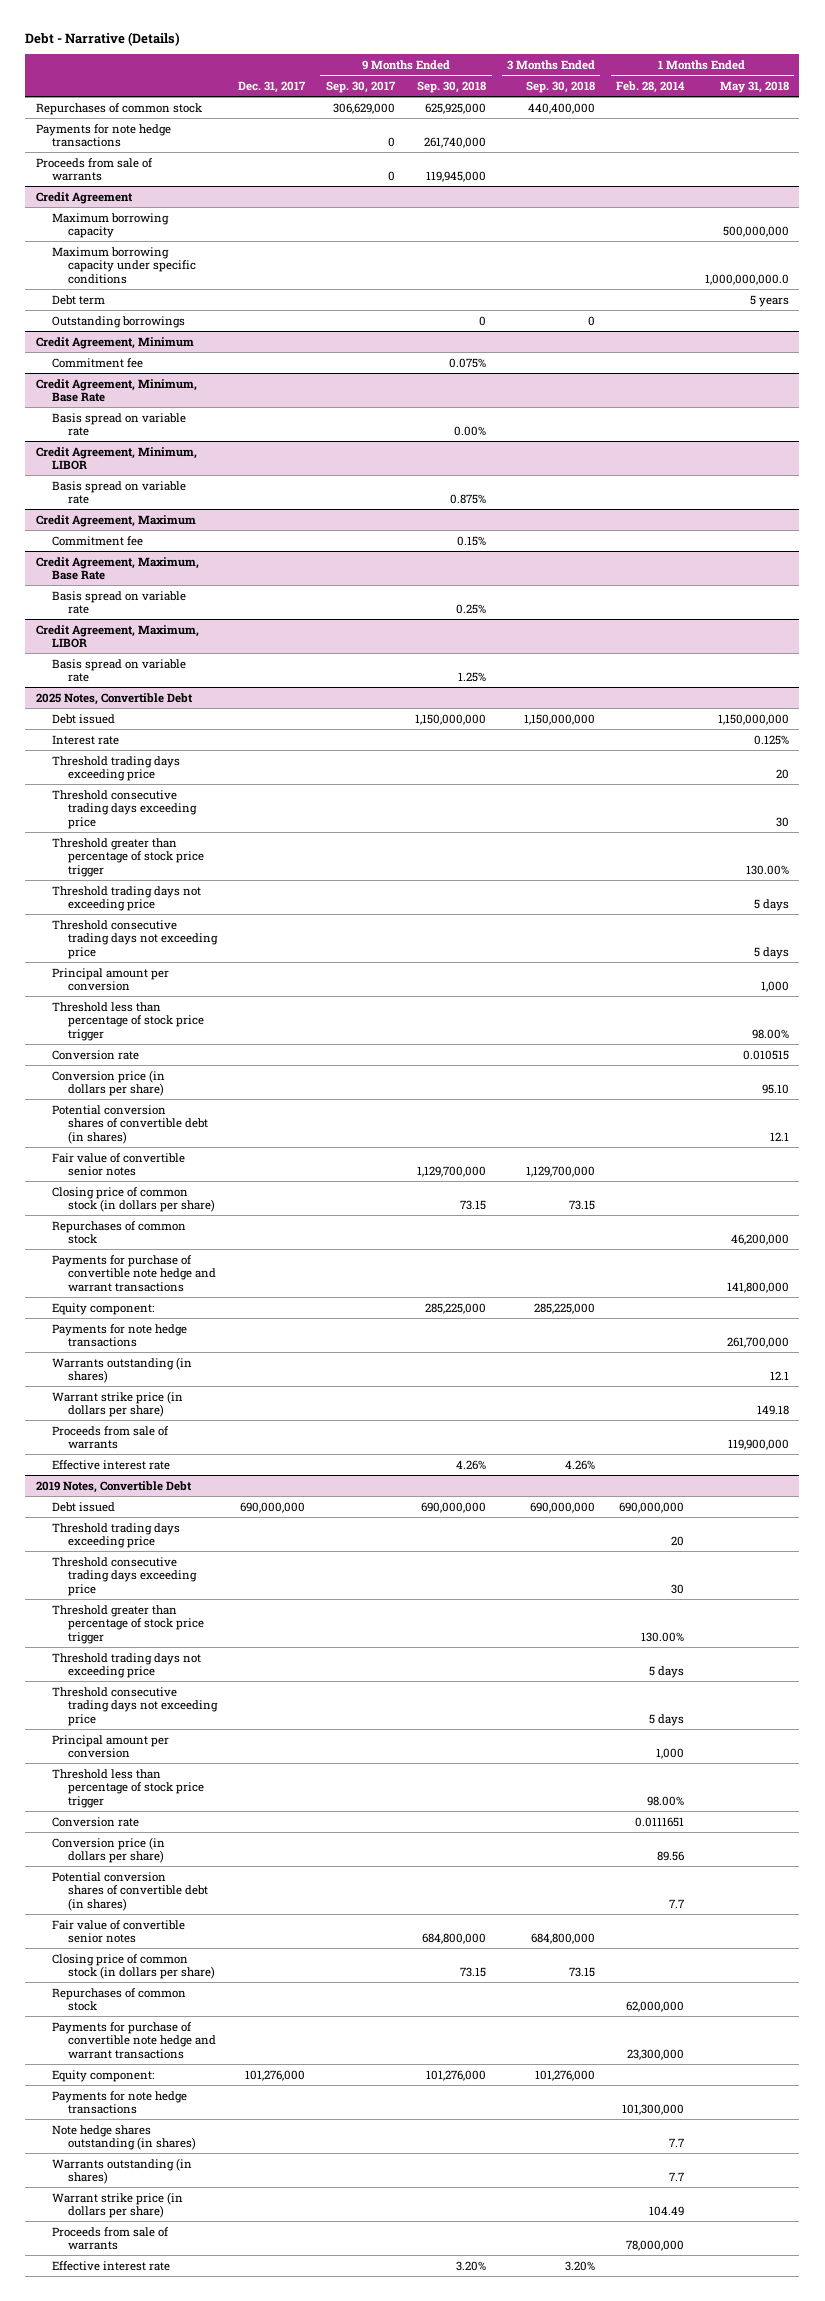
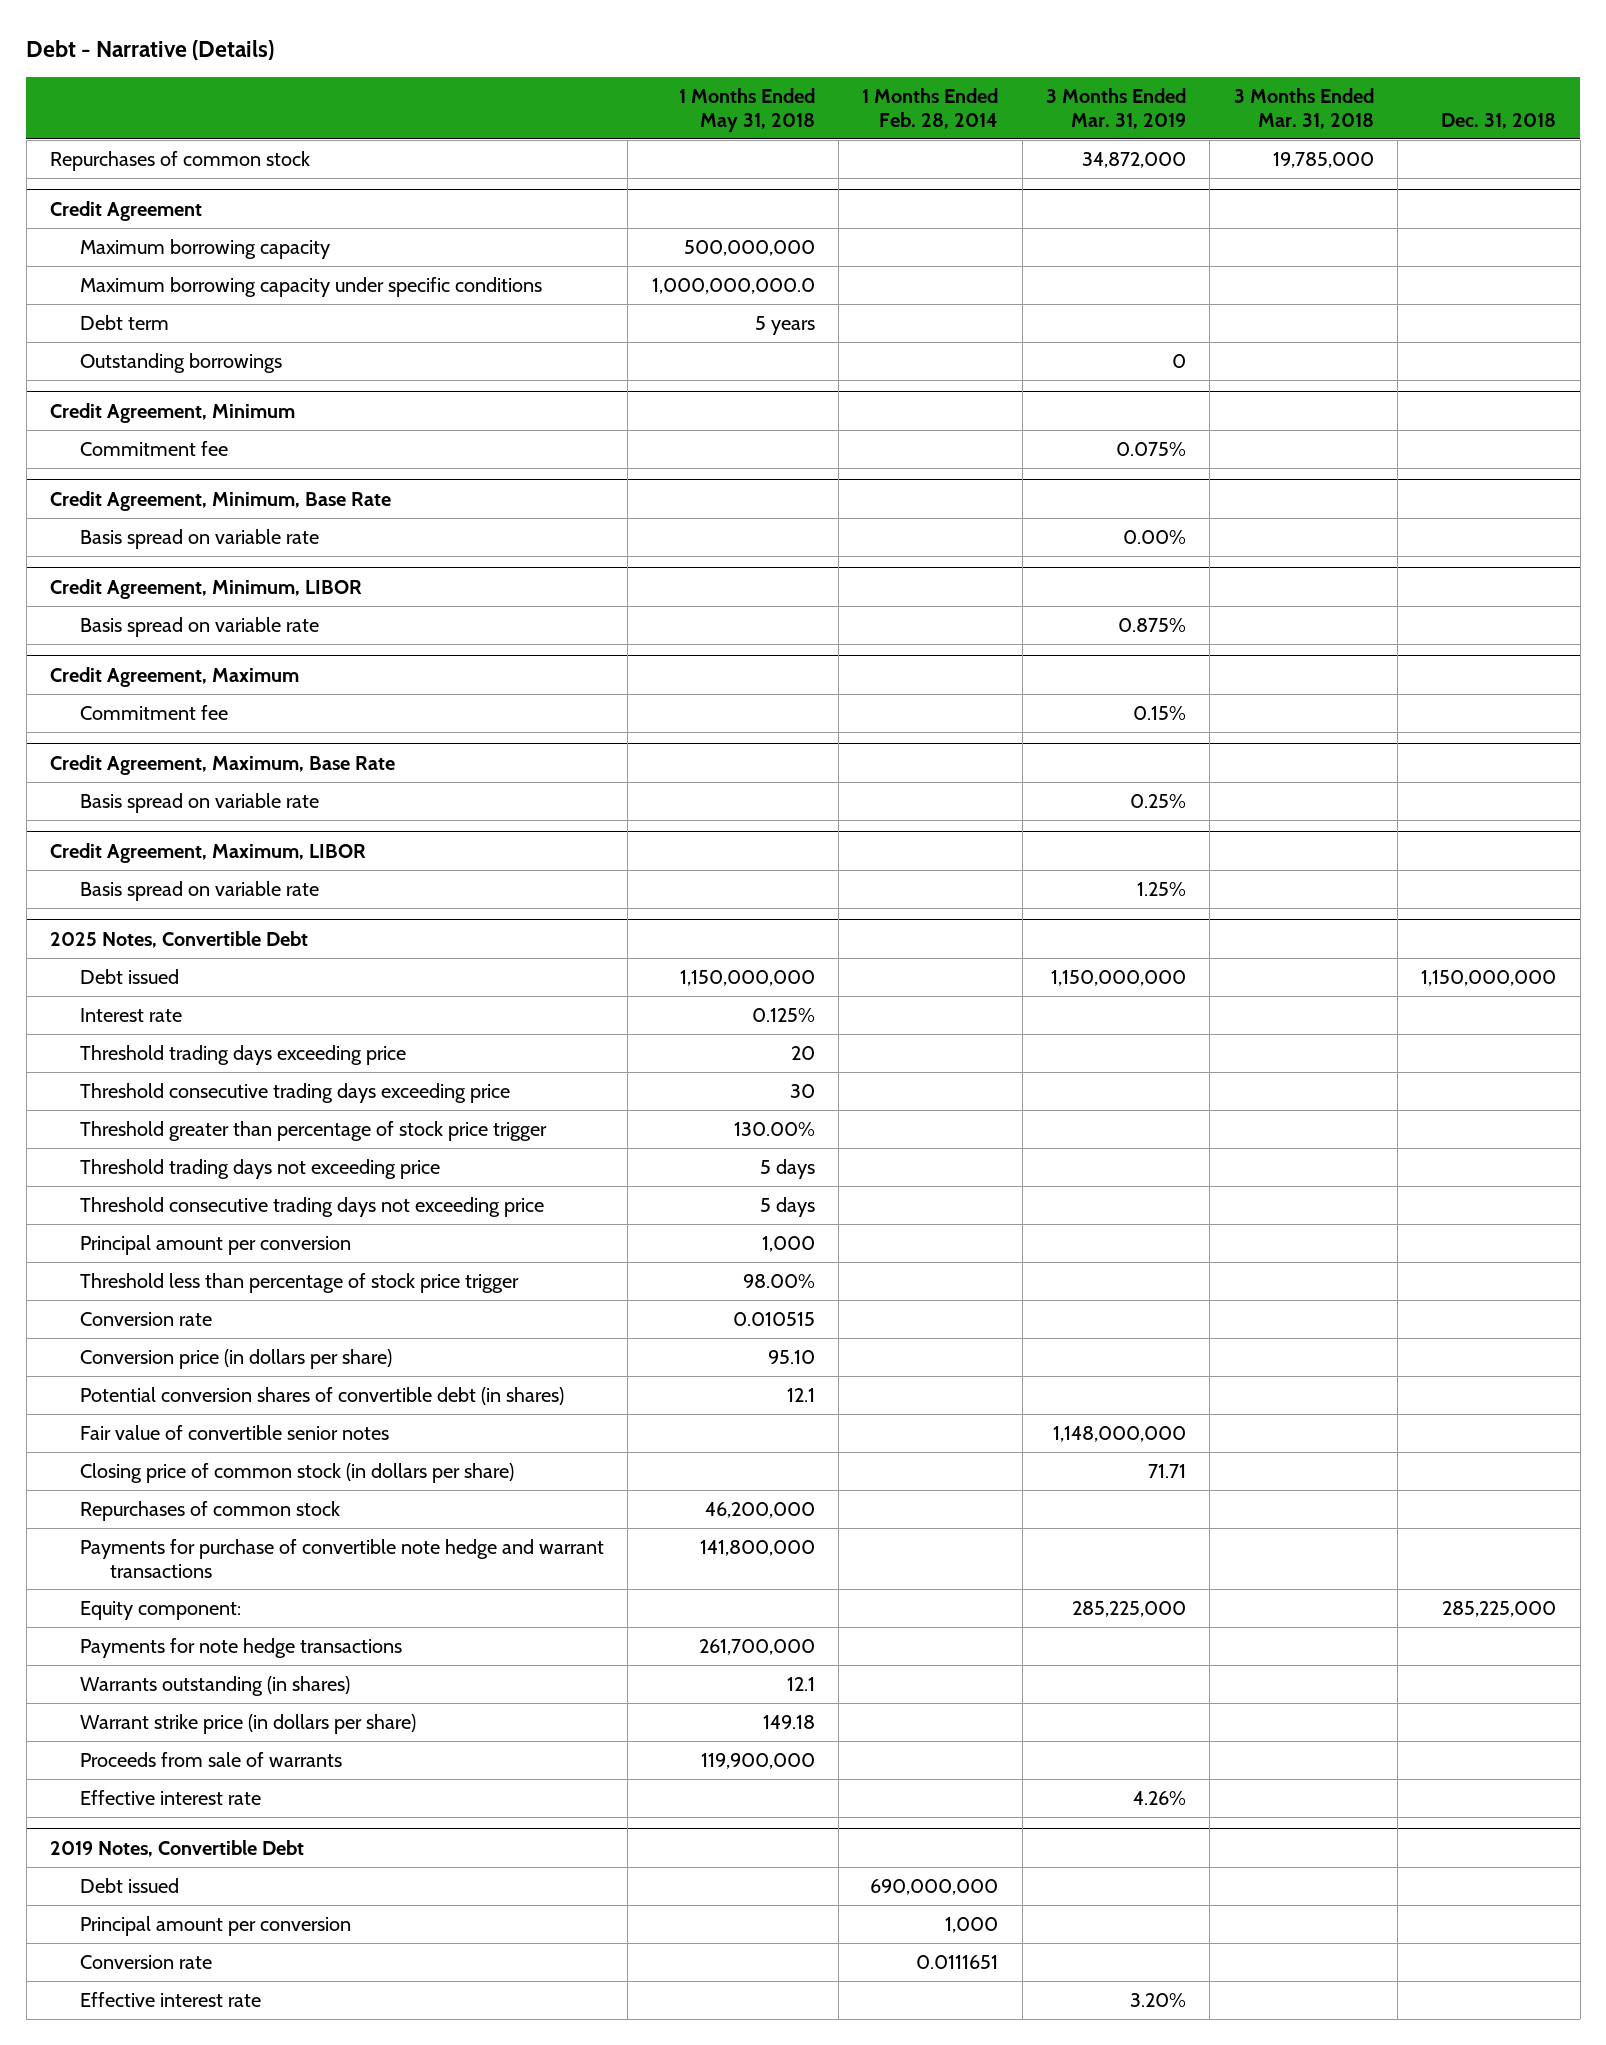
- | Dec. 31, 2017 | 9 Months Ended Sep. 30, 2017 | 9 Months Ended Sep. 30, 2018 | 3 Months Ended Sep. 30, 2018 | 1 Months Ended Feb. 28, 2014 | 1 Months Ended May 31, 2018
+ | 1 Months Ended May 31, 2018 | 1 Months Ended Feb. 28, 2014 | 3 Months Ended Mar. 31, 2019 | 3 Months Ended Mar. 31, 2018 | Dec. 31, 2018
- Payments for note hedge transactions | | 0 | 261,740,000 | | |
- Proceeds from sale of warrants | | 0 | 119,945,000 | | |
@ 2019 Notes, Convertible Debt
- Threshold trading days exceeding price | | | | | 20 |
- Threshold consecutive trading days exceeding price | | | | | 30 |
- Threshold greater than percentage of stock price trigger | | | | | 130.00% |
- Threshold trading days not exceeding price | | | | | 5 days |
- Threshold consecutive trading days not exceeding price | | | | | 5 days |
- Threshold less than percentage of stock price trigger | | | | | 98.00% |
- Conversion price (in dollars per share) | | | | | 89.56 |
- Potential conversion shares of convertible debt (in shares) | | | | | 7.7 |
- Fair value of convertible senior notes | | | 684,800,000 | 684,800,000 | |
- Closing price of common stock (in dollars per share) | | | 73.15 | 73.15 | |
- Repurchases of common stock | | | | | 62,000,000 |
- Payments for purchase of convertible note hedge and warrant transactions | | | | | 23,300,000 |
- Equity component: | 101,276,000 | | 101,276,000 | 101,276,000 | |
- Payments for note hedge transactions | | | | | 101,300,000 |
- Note hedge shares outstanding (in shares) | | | | | 7.7 |
- Warrants outstanding (in shares) | | | | | 7.7 |
- Warrant strike price (in dollars per share) | | | | | 104.49 |
- Proceeds from sale of warrants | | | | | 78,000,000 |

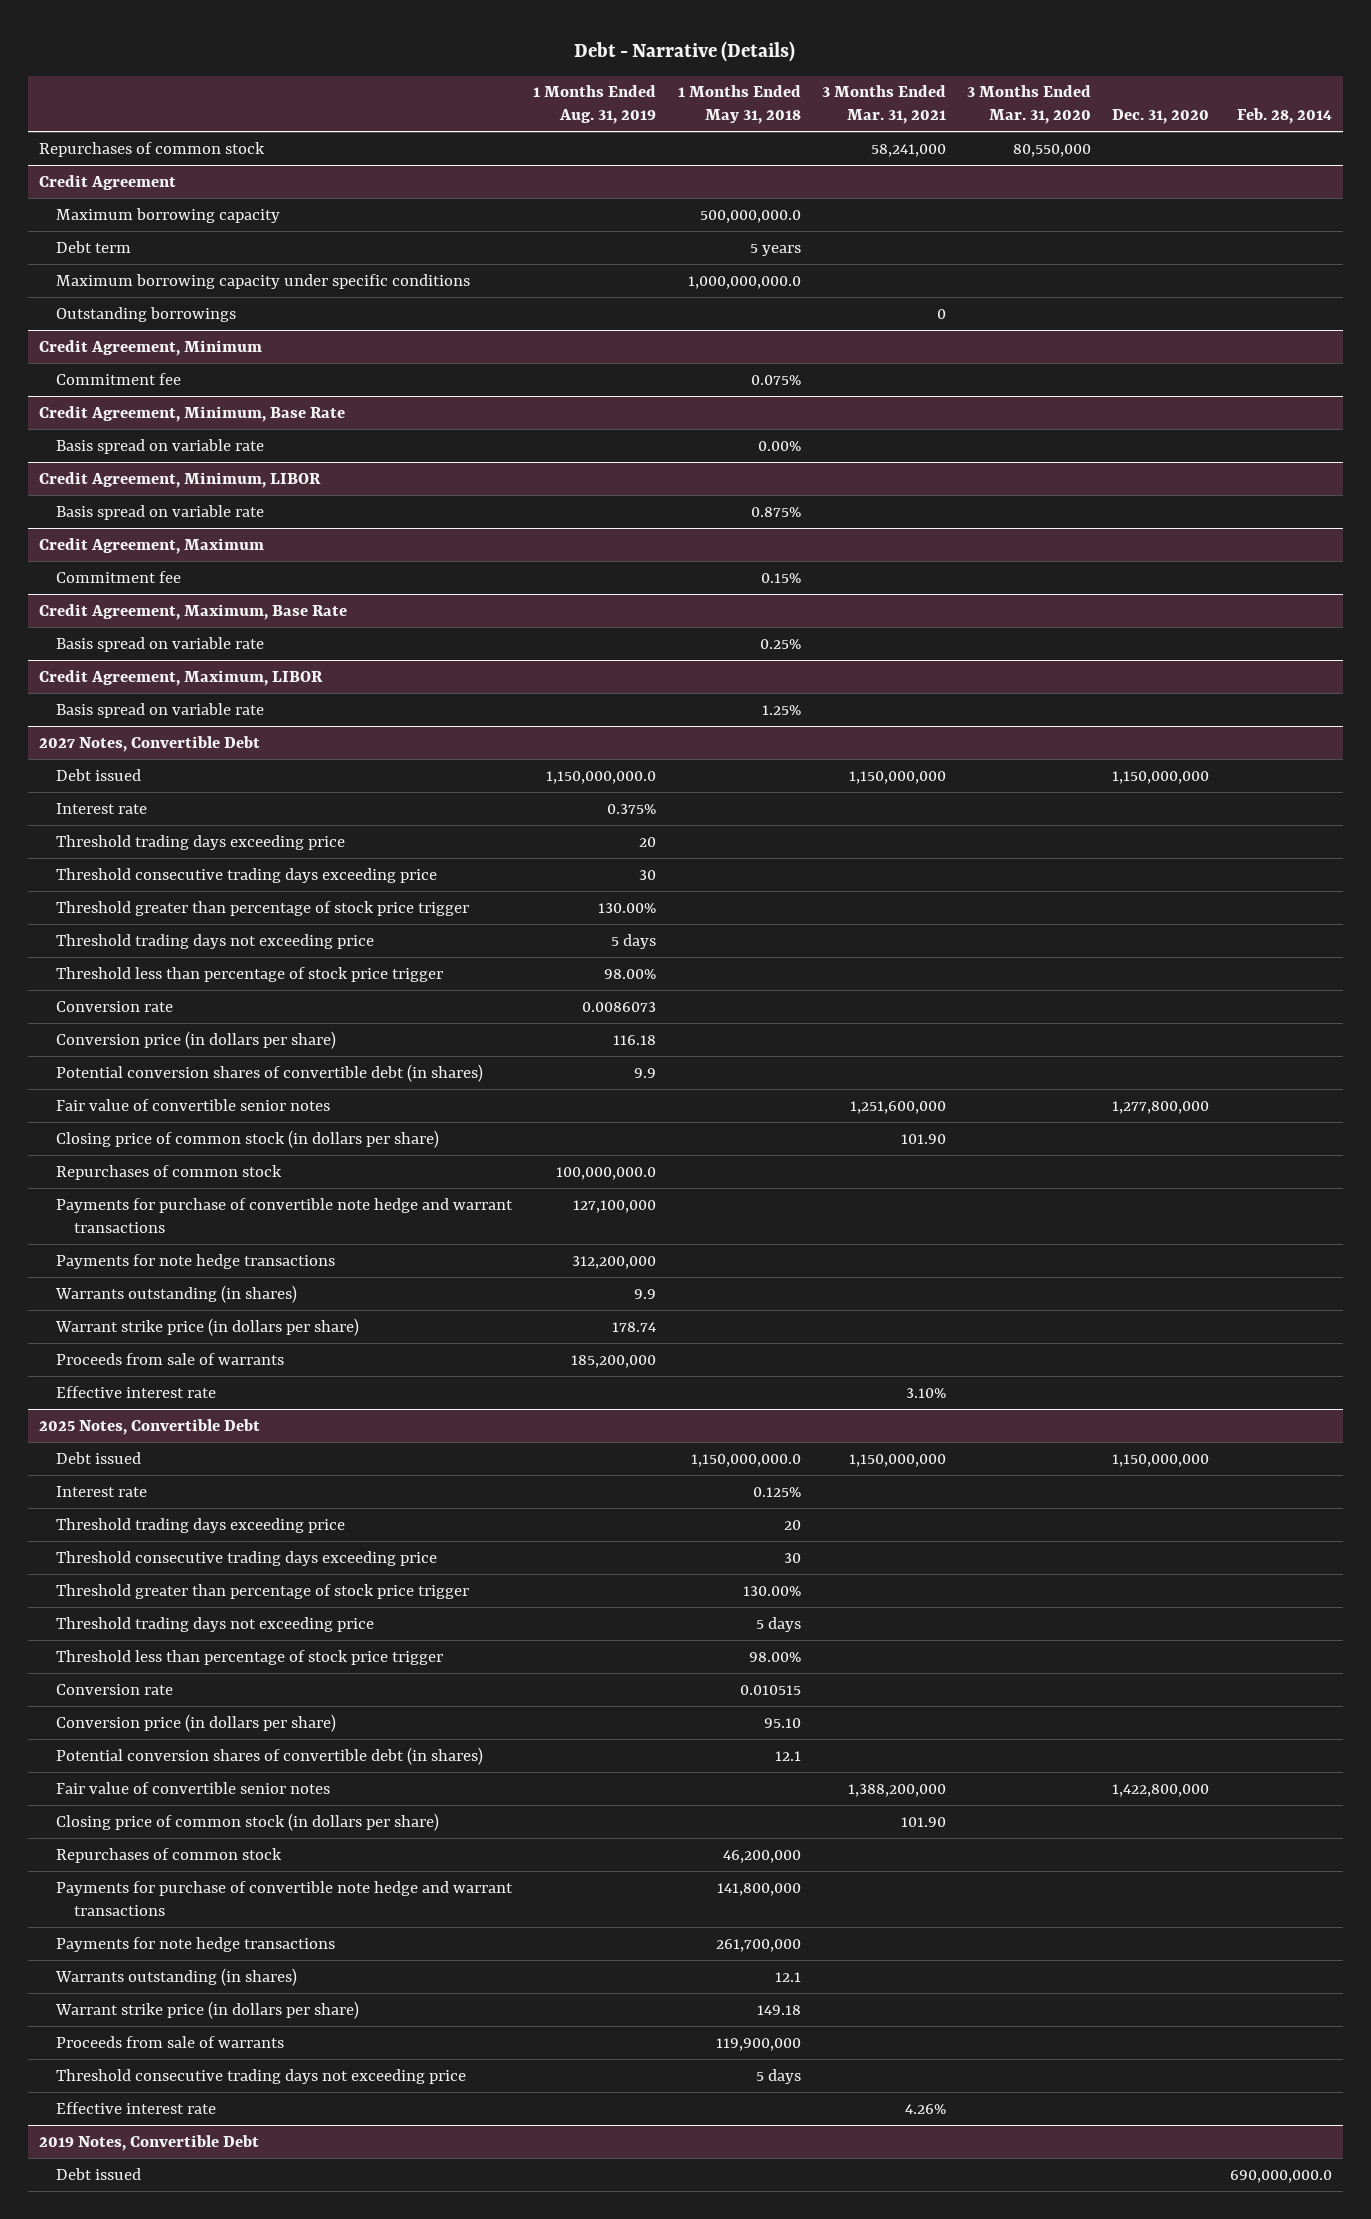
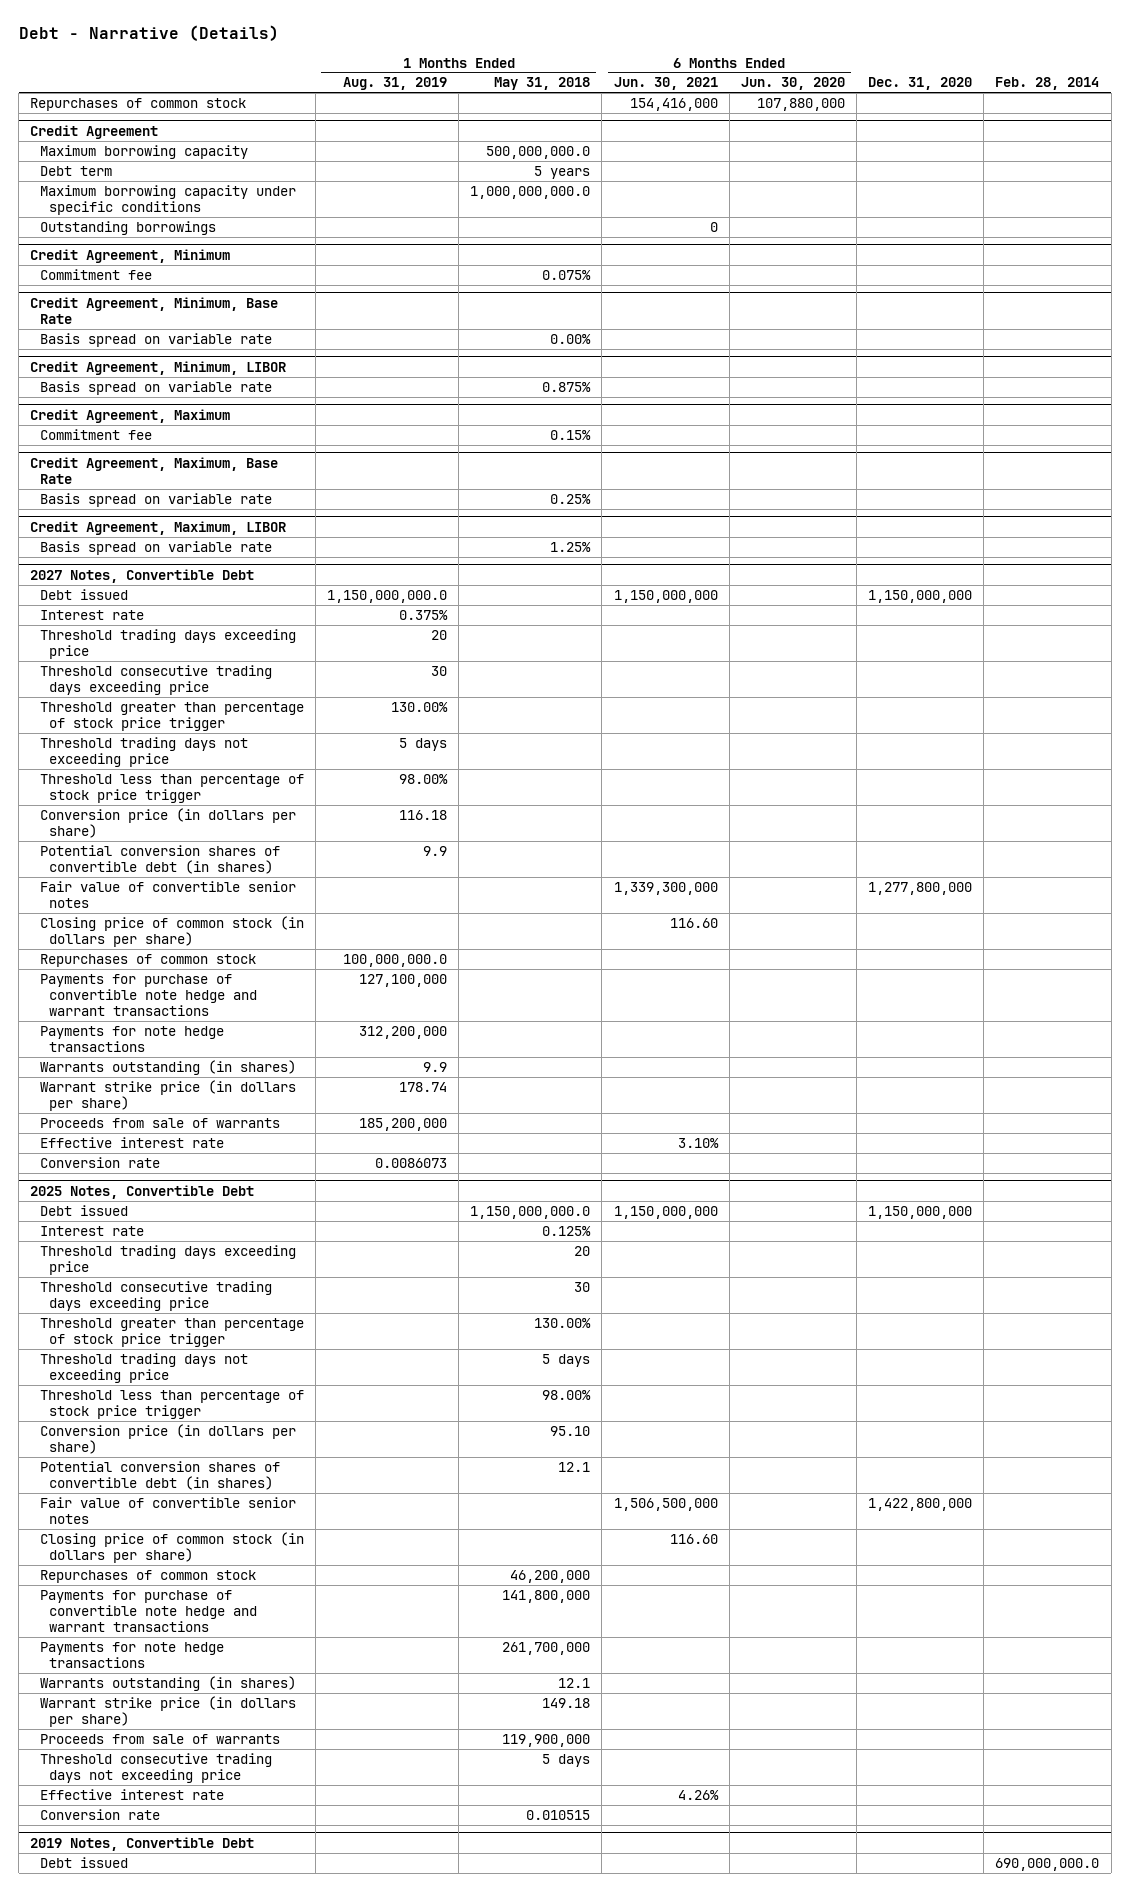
- | 1 Months Ended Aug. 31, 2019 | 1 Months Ended May 31, 2018 | 3 Months Ended Mar. 31, 2021 | 3 Months Ended Mar. 31, 2020 | Dec. 31, 2020 | Feb. 28, 2014
+ | 1 Months Ended Aug. 31, 2019 | 1 Months Ended May 31, 2018 | 6 Months Ended Jun. 30, 2021 | 6 Months Ended Jun. 30, 2020 | Dec. 31, 2020 | Feb. 28, 2014
@ 2027 Notes, Convertible Debt
moved down: Conversion rate | 0.0086073 | | | | |
@ 2025 Notes, Convertible Debt
moved down: Conversion rate | | 0.010515 | | | |

